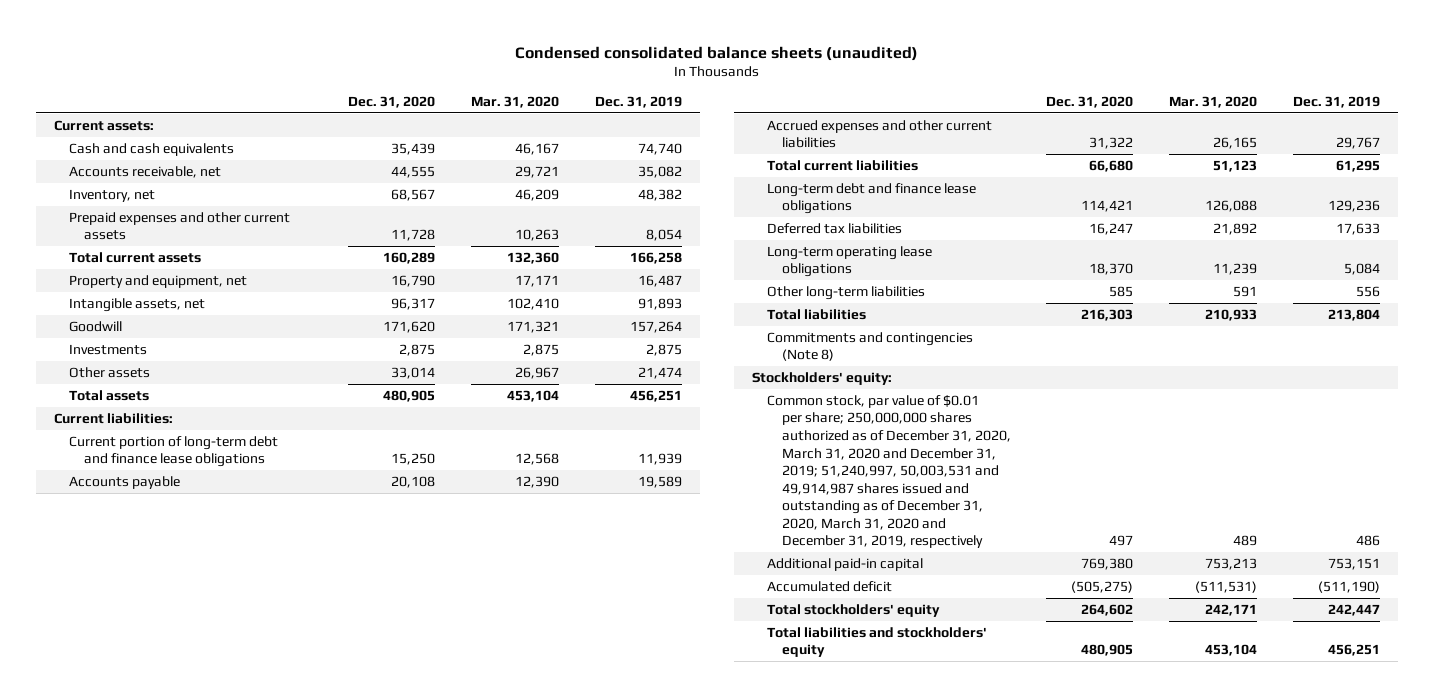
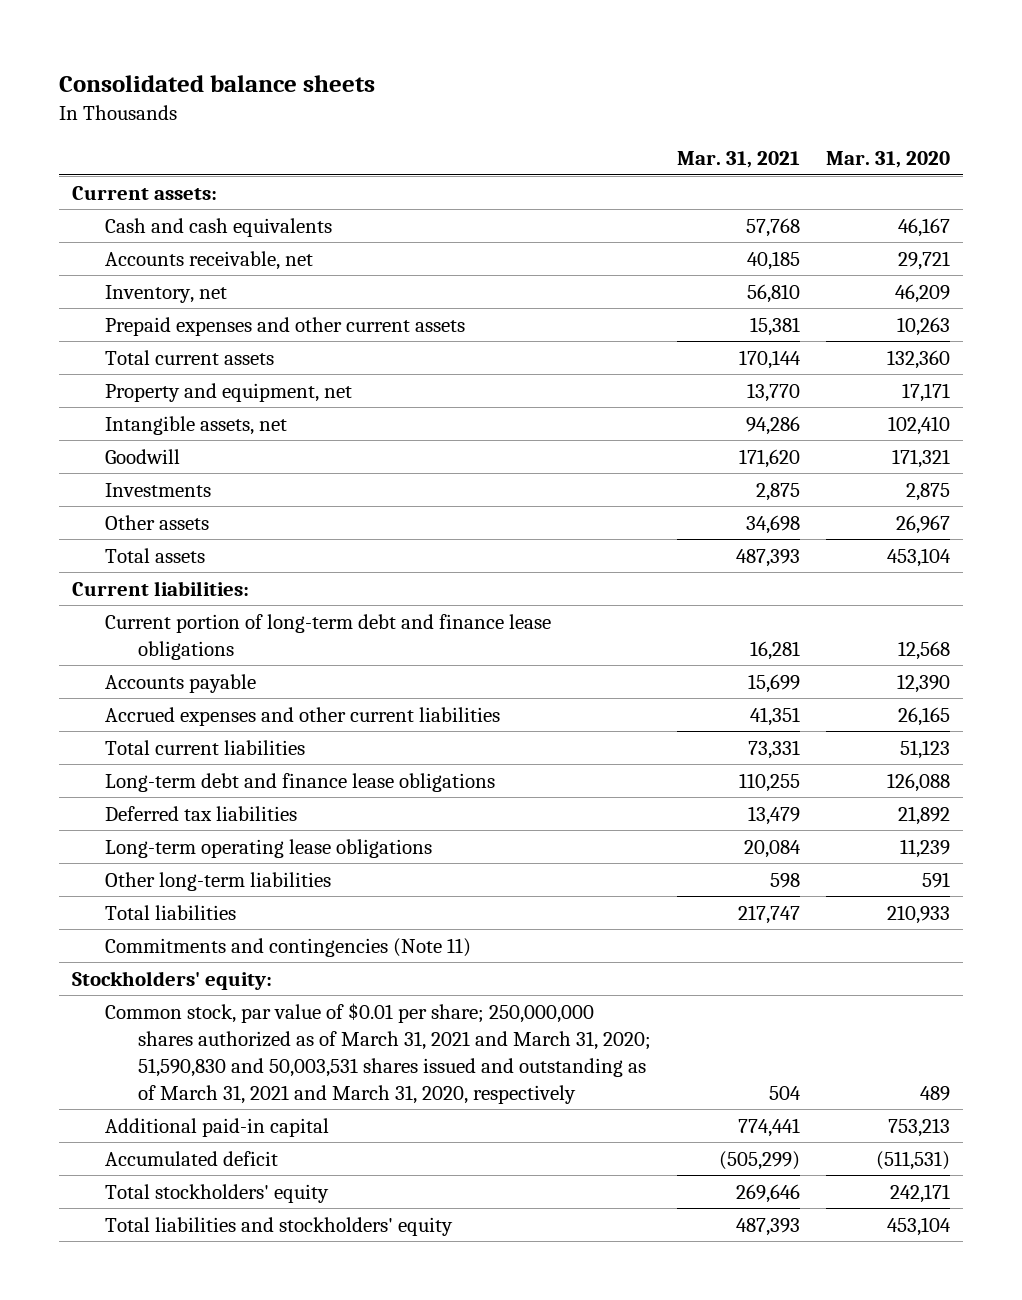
- Condensed consolidated balance sheets (unaudited)
+ Consolidated balance sheets
- | Dec. 31, 2020 | Mar. 31, 2020 | Dec. 31, 2019
+ | Mar. 31, 2021 | Mar. 31, 2020
- Commitments and contingencies (Note 8)
+ Commitments and contingencies (Note 11)
- Common stock, par value of $0.01 per share; 250,000,000 shares authorized as of December 31, 2020, March 31, 2020 and December 31, 2019; 51,240,997, 50,003,531 and 49,914,987 shares issued and outstanding as of December 31, 2020, March 31, 2020 and December 31, 2019, respectively | 497 | 489 | 486
+ Common stock, par value of $0.01 per share; 250,000,000 shares authorized as of March 31, 2021 and March 31, 2020; 51,590,830 and 50,003,531 shares issued and outstanding as of March 31, 2021 and March 31, 2020, respectively | 504 | 489

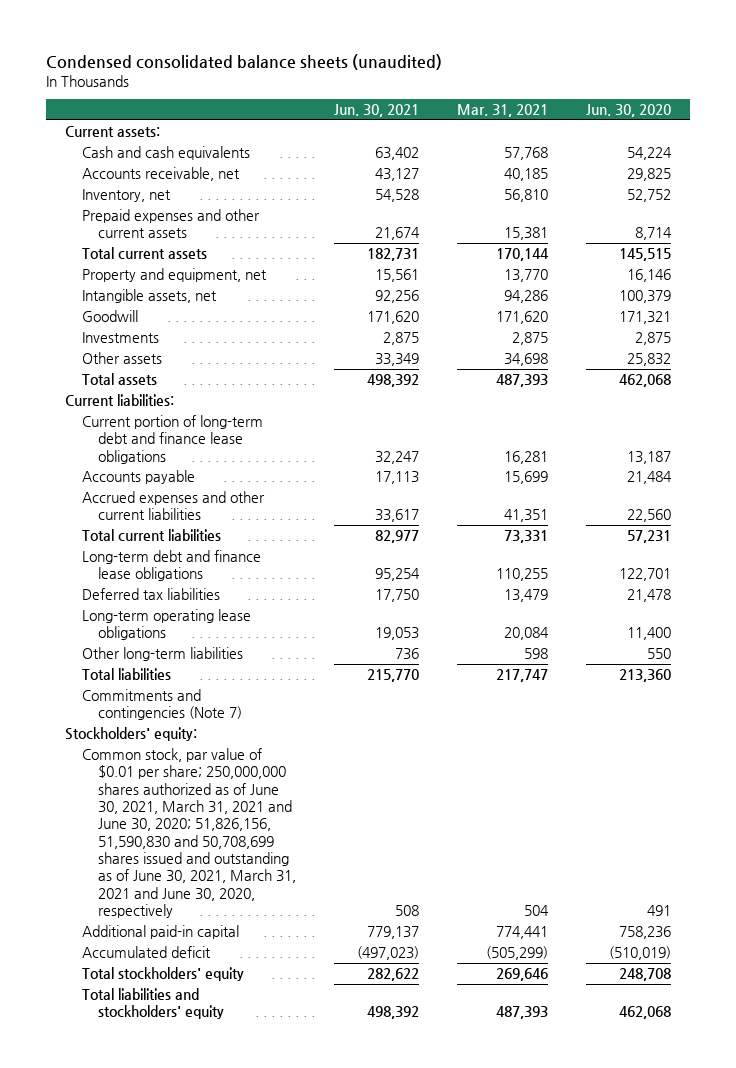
- Consolidated balance sheets
+ Condensed consolidated balance sheets (unaudited)
- | Mar. 31, 2021 | Mar. 31, 2020
+ | Jun. 30, 2021 | Mar. 31, 2021 | Jun. 30, 2020
- Commitments and contingencies (Note 11)
+ Commitments and contingencies (Note 7)
- Common stock, par value of $0.01 per share; 250,000,000 shares authorized as of March 31, 2021 and March 31, 2020; 51,590,830 and 50,003,531 shares issued and outstanding as of March 31, 2021 and March 31, 2020, respectively | 504 | 489
+ Common stock, par value of $0.01 per share; 250,000,000 shares authorized as of June 30, 2021, March 31, 2021 and June 30, 2020; 51,826,156, 51,590,830 and 50,708,699 shares issued and outstanding as of June 30, 2021, March 31, 2021 and June 30, 2020, respectively | 508 | 504 | 491

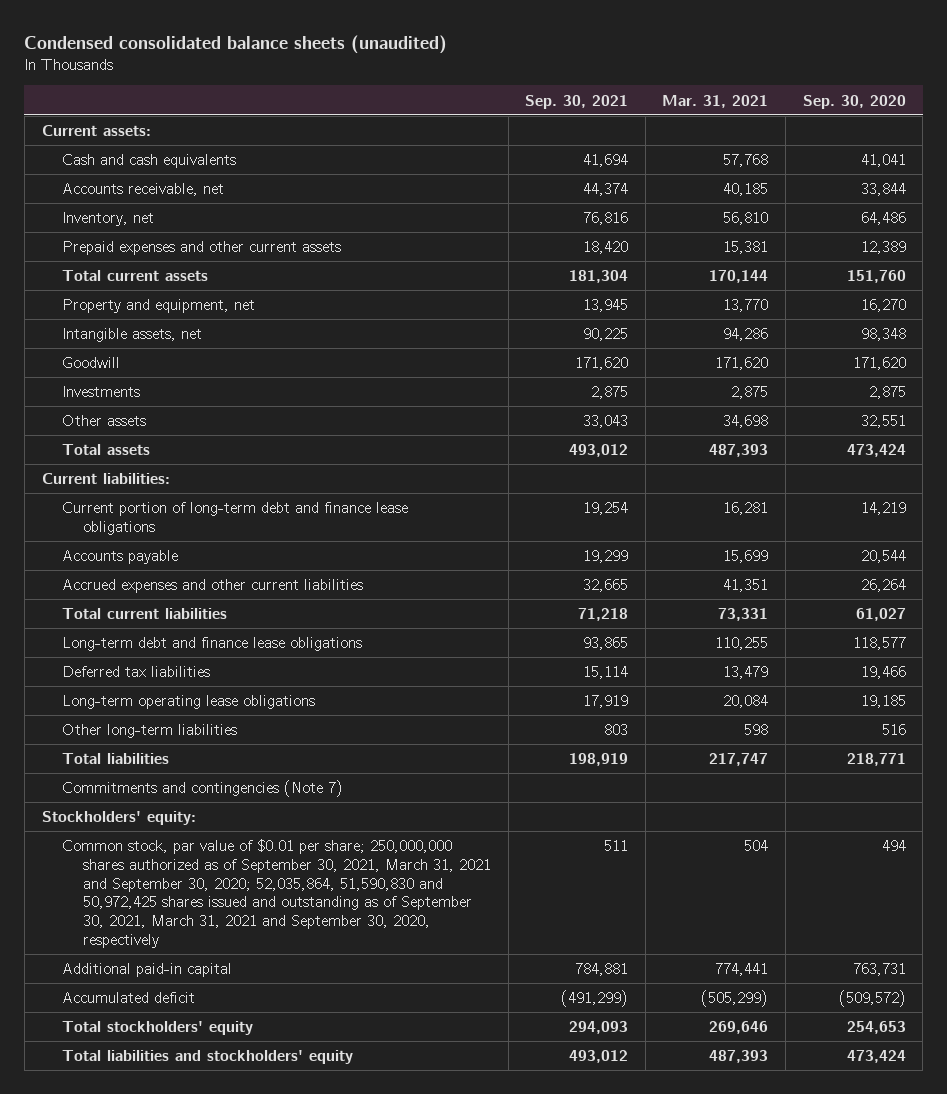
- | Jun. 30, 2021 | Mar. 31, 2021 | Jun. 30, 2020
+ | Sep. 30, 2021 | Mar. 31, 2021 | Sep. 30, 2020
- Common stock, par value of $0.01 per share; 250,000,000 shares authorized as of June 30, 2021, March 31, 2021 and June 30, 2020; 51,826,156, 51,590,830 and 50,708,699 shares issued and outstanding as of June 30, 2021, March 31, 2021 and June 30, 2020, respectively | 508 | 504 | 491
+ Common stock, par value of $0.01 per share; 250,000,000 shares authorized as of September 30, 2021, March 31, 2021 and September 30, 2020; 52,035,864, 51,590,830 and 50,972,425 shares issued and outstanding as of September 30, 2021, March 31, 2021 and September 30, 2020, respectively | 511 | 504 | 494

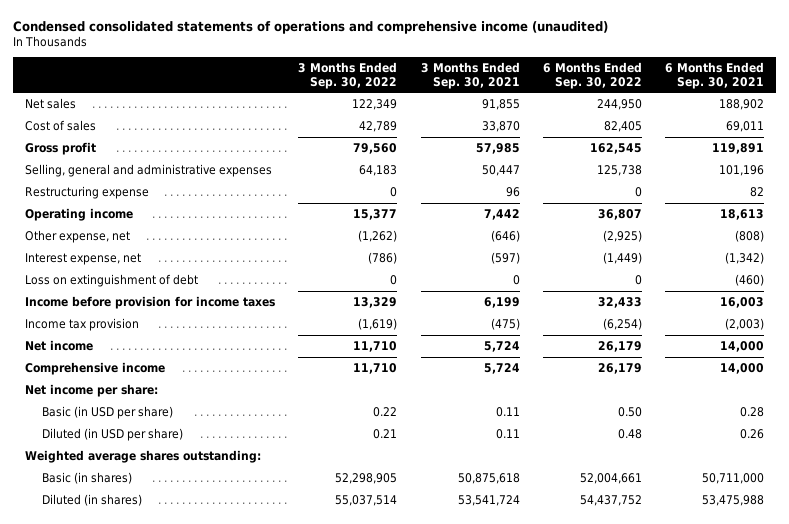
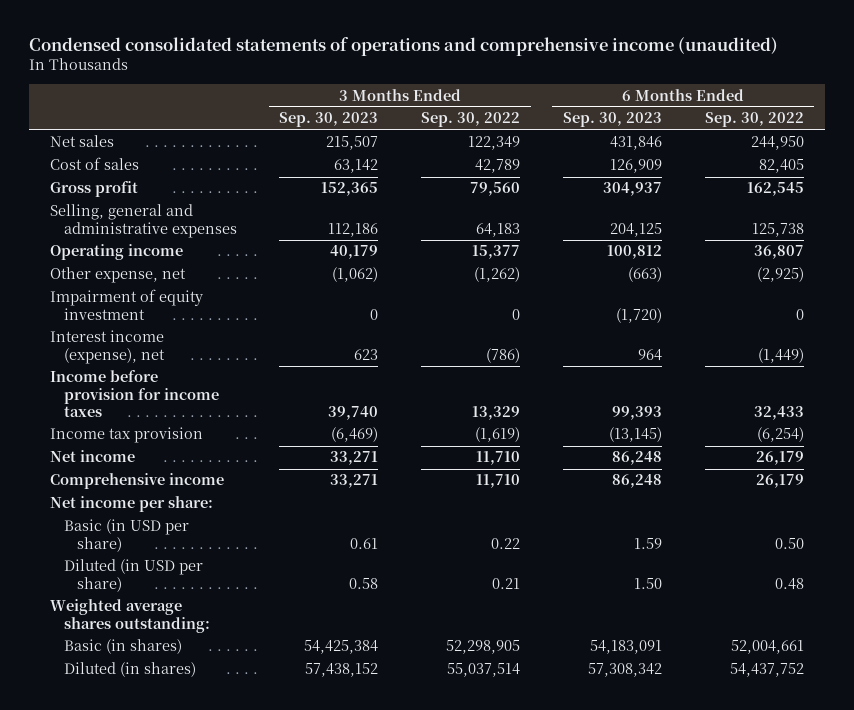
- | 3 Months Ended Sep. 30, 2022 | 3 Months Ended Sep. 30, 2021 | 6 Months Ended Sep. 30, 2022 | 6 Months Ended Sep. 30, 2021
+ | 3 Months Ended Sep. 30, 2023 | 3 Months Ended Sep. 30, 2022 | 6 Months Ended Sep. 30, 2023 | 6 Months Ended Sep. 30, 2022
- Restructuring expense | 0 | 96 | 0 | 82
- Interest expense, net | (786) | (597) | (1,449) | (1,342)
- Loss on extinguishment of debt | 0 | 0 | 0 | (460)
+ Impairment of equity investment | 0 | 0 | (1,720) | 0
+ Interest income (expense), net | 623 | (786) | 964 | (1,449)

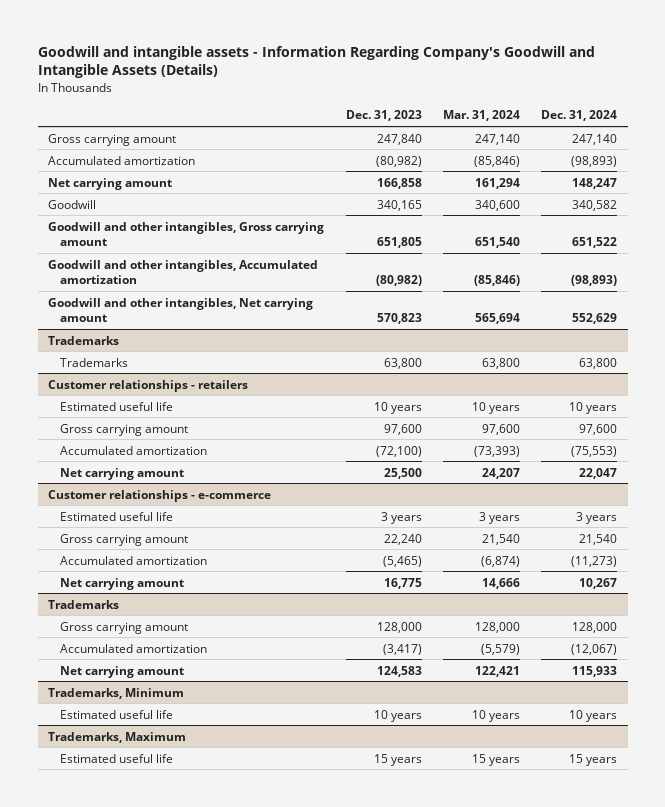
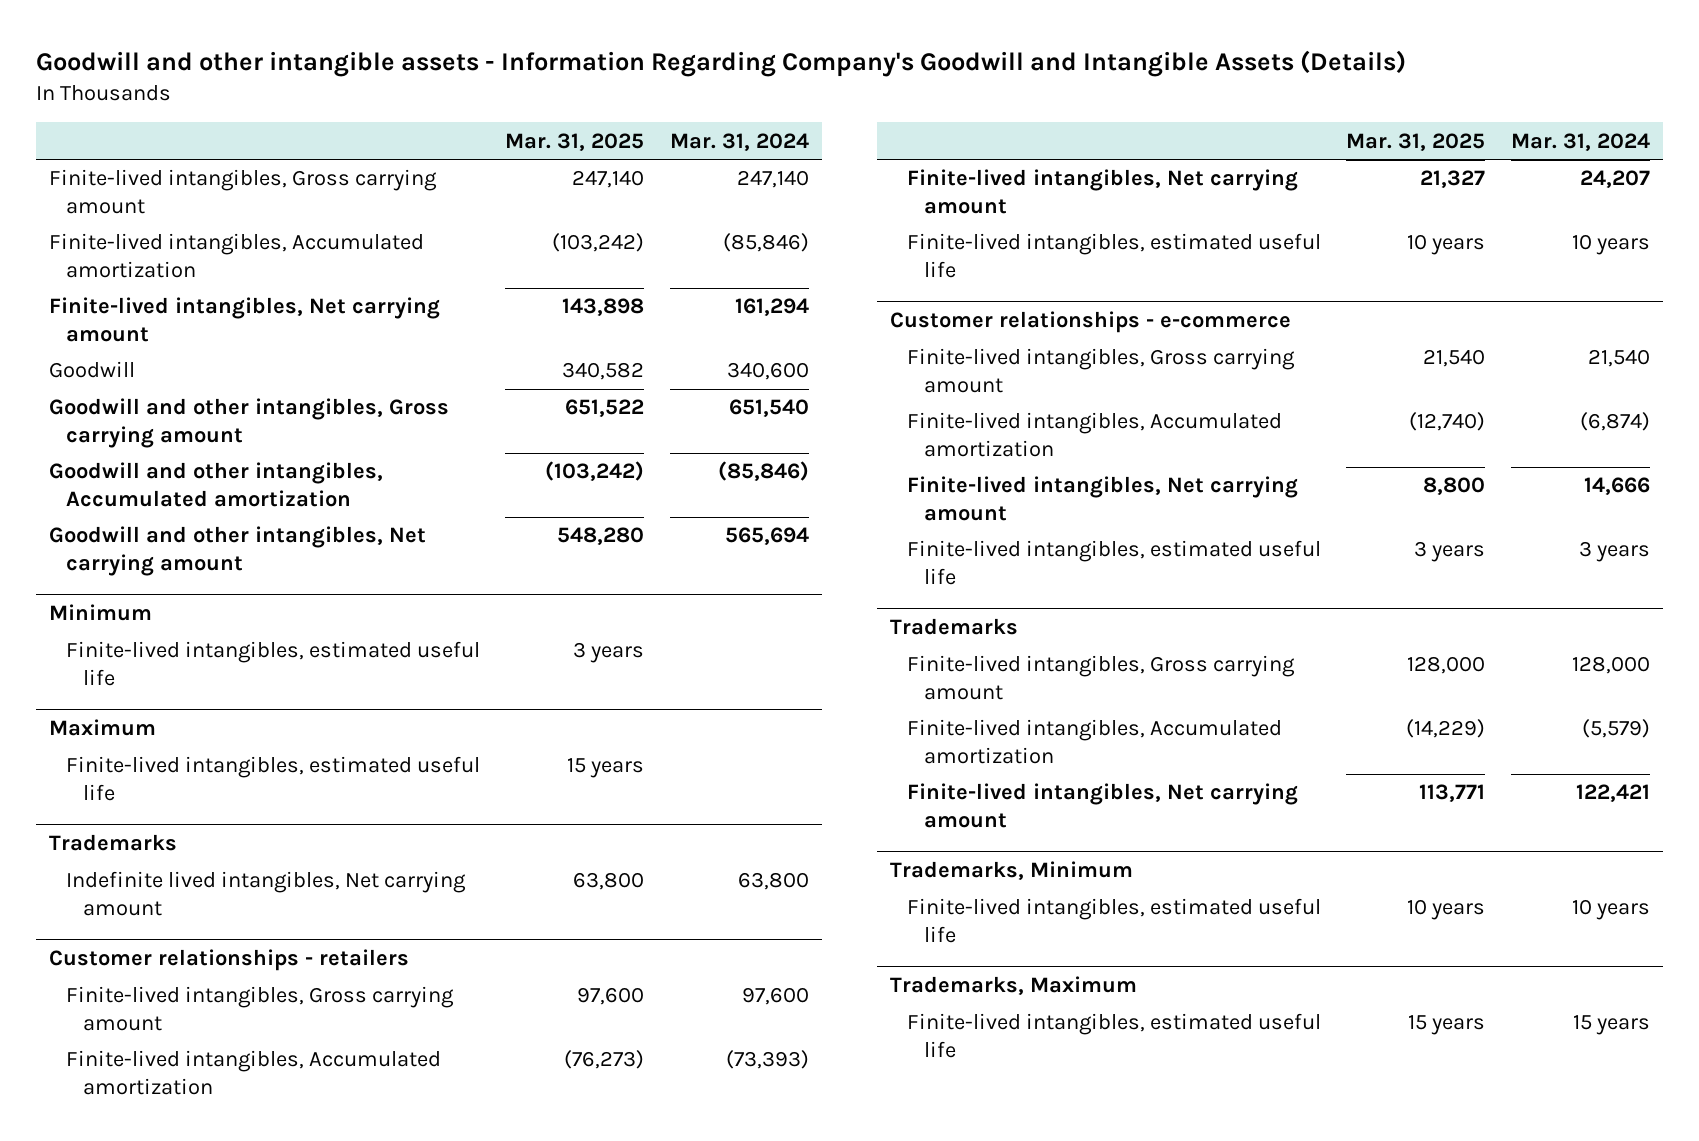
- Goodwill and intangible assets - Information Regarding Company's Goodwill and Intangible Assets (Details)
+ Goodwill and other intangible assets - Information Regarding Company's Goodwill and Intangible Assets (Details)
- | Dec. 31, 2023 | Mar. 31, 2024 | Dec. 31, 2024
+ | Mar. 31, 2025 | Mar. 31, 2024
- Gross carrying amount | 247,840 | 247,140 | 247,140
- Accumulated amortization | (80,982) | (85,846) | (98,893)
- Net carrying amount | 166,858 | 161,294 | 148,247
+ Finite-lived intangibles, Gross carrying amount | 247,140 | 247,140
+ Finite-lived intangibles, Accumulated amortization | (103,242) | (85,846)
+ Finite-lived intangibles, Net carrying amount | 143,898 | 161,294
+ Minimum
+ Finite-lived intangibles, estimated useful life | 3 years |
+ Maximum
+ Finite-lived intangibles, estimated useful life | 15 years |
@ Trademarks
- Trademarks | 63,800 | 63,800 | 63,800
+ Indefinite lived intangibles, Net carrying amount | 63,800 | 63,800
@ Customer relationships - retailers
- Estimated useful life | 10 years | 10 years | 10 years
- Gross carrying amount | 97,600 | 97,600 | 97,600
- Accumulated amortization | (72,100) | (73,393) | (75,553)
- Net carrying amount | 25,500 | 24,207 | 22,047
+ Finite-lived intangibles, Gross carrying amount | 97,600 | 97,600
+ Finite-lived intangibles, Accumulated amortization | (76,273) | (73,393)
+ Finite-lived intangibles, Net carrying amount | 21,327 | 24,207
+ Finite-lived intangibles, estimated useful life | 10 years | 10 years
@ Customer relationships - e-commerce
- Estimated useful life | 3 years | 3 years | 3 years
- Gross carrying amount | 22,240 | 21,540 | 21,540
- Accumulated amortization | (5,465) | (6,874) | (11,273)
- Net carrying amount | 16,775 | 14,666 | 10,267
+ Finite-lived intangibles, Gross carrying amount | 21,540 | 21,540
+ Finite-lived intangibles, Accumulated amortization | (12,740) | (6,874)
+ Finite-lived intangibles, Net carrying amount | 8,800 | 14,666
+ Finite-lived intangibles, estimated useful life | 3 years | 3 years
@ Trademarks
- Gross carrying amount | 128,000 | 128,000 | 128,000
- Accumulated amortization | (3,417) | (5,579) | (12,067)
- Net carrying amount | 124,583 | 122,421 | 115,933
+ Finite-lived intangibles, Gross carrying amount | 128,000 | 128,000
+ Finite-lived intangibles, Accumulated amortization | (14,229) | (5,579)
+ Finite-lived intangibles, Net carrying amount | 113,771 | 122,421
@ Trademarks, Minimum
- Estimated useful life | 10 years | 10 years | 10 years
+ Finite-lived intangibles, estimated useful life | 10 years | 10 years
@ Trademarks, Maximum
- Estimated useful life | 15 years | 15 years | 15 years
+ Finite-lived intangibles, estimated useful life | 15 years | 15 years

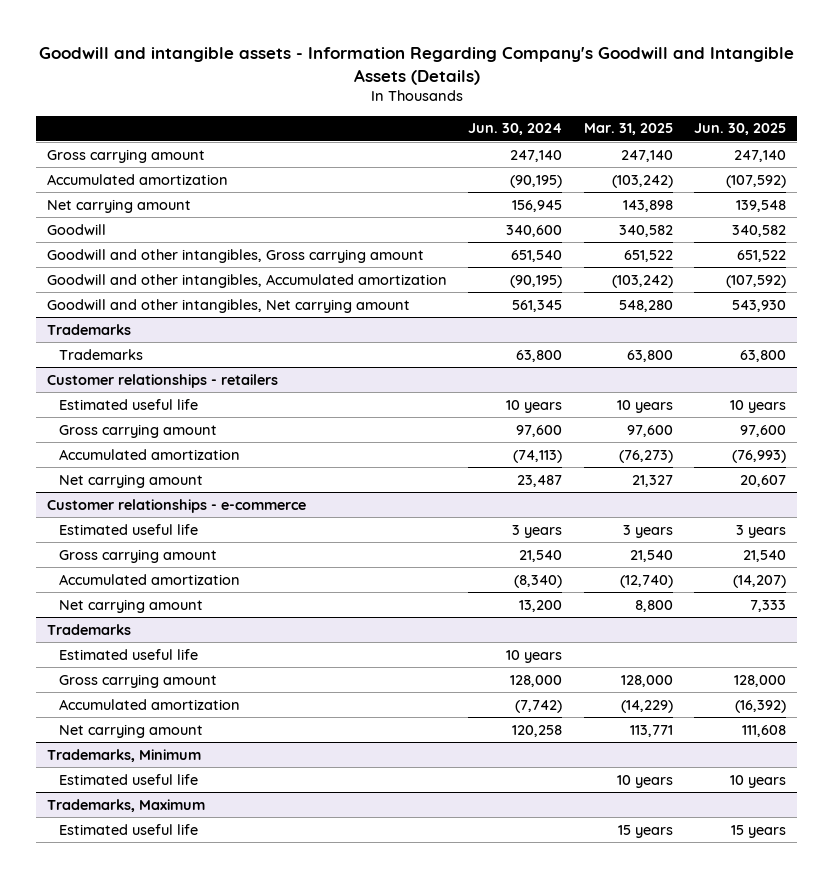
- Goodwill and other intangible assets - Information Regarding Company's Goodwill and Intangible Assets (Details)
+ Goodwill and intangible assets - Information Regarding Company's Goodwill and Intangible Assets (Details)
- | Mar. 31, 2025 | Mar. 31, 2024
+ | Jun. 30, 2024 | Mar. 31, 2025 | Jun. 30, 2025
- Finite-lived intangibles, Gross carrying amount | 247,140 | 247,140
- Finite-lived intangibles, Accumulated amortization | (103,242) | (85,846)
- Finite-lived intangibles, Net carrying amount | 143,898 | 161,294
+ Gross carrying amount | 247,140 | 247,140 | 247,140
+ Accumulated amortization | (90,195) | (103,242) | (107,592)
+ Net carrying amount | 156,945 | 143,898 | 139,548
- Minimum
- Finite-lived intangibles, estimated useful life | 3 years |
- Maximum
- Finite-lived intangibles, estimated useful life | 15 years |
@ Trademarks
- Indefinite lived intangibles, Net carrying amount | 63,800 | 63,800
+ Trademarks | 63,800 | 63,800 | 63,800
@ Customer relationships - retailers
- Finite-lived intangibles, Gross carrying amount | 97,600 | 97,600
- Finite-lived intangibles, Accumulated amortization | (76,273) | (73,393)
- Finite-lived intangibles, Net carrying amount | 21,327 | 24,207
- Finite-lived intangibles, estimated useful life | 10 years | 10 years
+ Estimated useful life | 10 years | 10 years | 10 years
+ Gross carrying amount | 97,600 | 97,600 | 97,600
+ Accumulated amortization | (74,113) | (76,273) | (76,993)
+ Net carrying amount | 23,487 | 21,327 | 20,607
@ Customer relationships - e-commerce
- Finite-lived intangibles, Gross carrying amount | 21,540 | 21,540
- Finite-lived intangibles, Accumulated amortization | (12,740) | (6,874)
- Finite-lived intangibles, Net carrying amount | 8,800 | 14,666
- Finite-lived intangibles, estimated useful life | 3 years | 3 years
+ Estimated useful life | 3 years | 3 years | 3 years
+ Gross carrying amount | 21,540 | 21,540 | 21,540
+ Accumulated amortization | (8,340) | (12,740) | (14,207)
+ Net carrying amount | 13,200 | 8,800 | 7,333
@ Trademarks
- Finite-lived intangibles, Gross carrying amount | 128,000 | 128,000
- Finite-lived intangibles, Accumulated amortization | (14,229) | (5,579)
- Finite-lived intangibles, Net carrying amount | 113,771 | 122,421
+ Estimated useful life | 10 years | |
+ Gross carrying amount | 128,000 | 128,000 | 128,000
+ Accumulated amortization | (7,742) | (14,229) | (16,392)
+ Net carrying amount | 120,258 | 113,771 | 111,608
@ Trademarks, Minimum
- Finite-lived intangibles, estimated useful life | 10 years | 10 years
+ Estimated useful life | | 10 years | 10 years
@ Trademarks, Maximum
- Finite-lived intangibles, estimated useful life | 15 years | 15 years
+ Estimated useful life | | 15 years | 15 years

